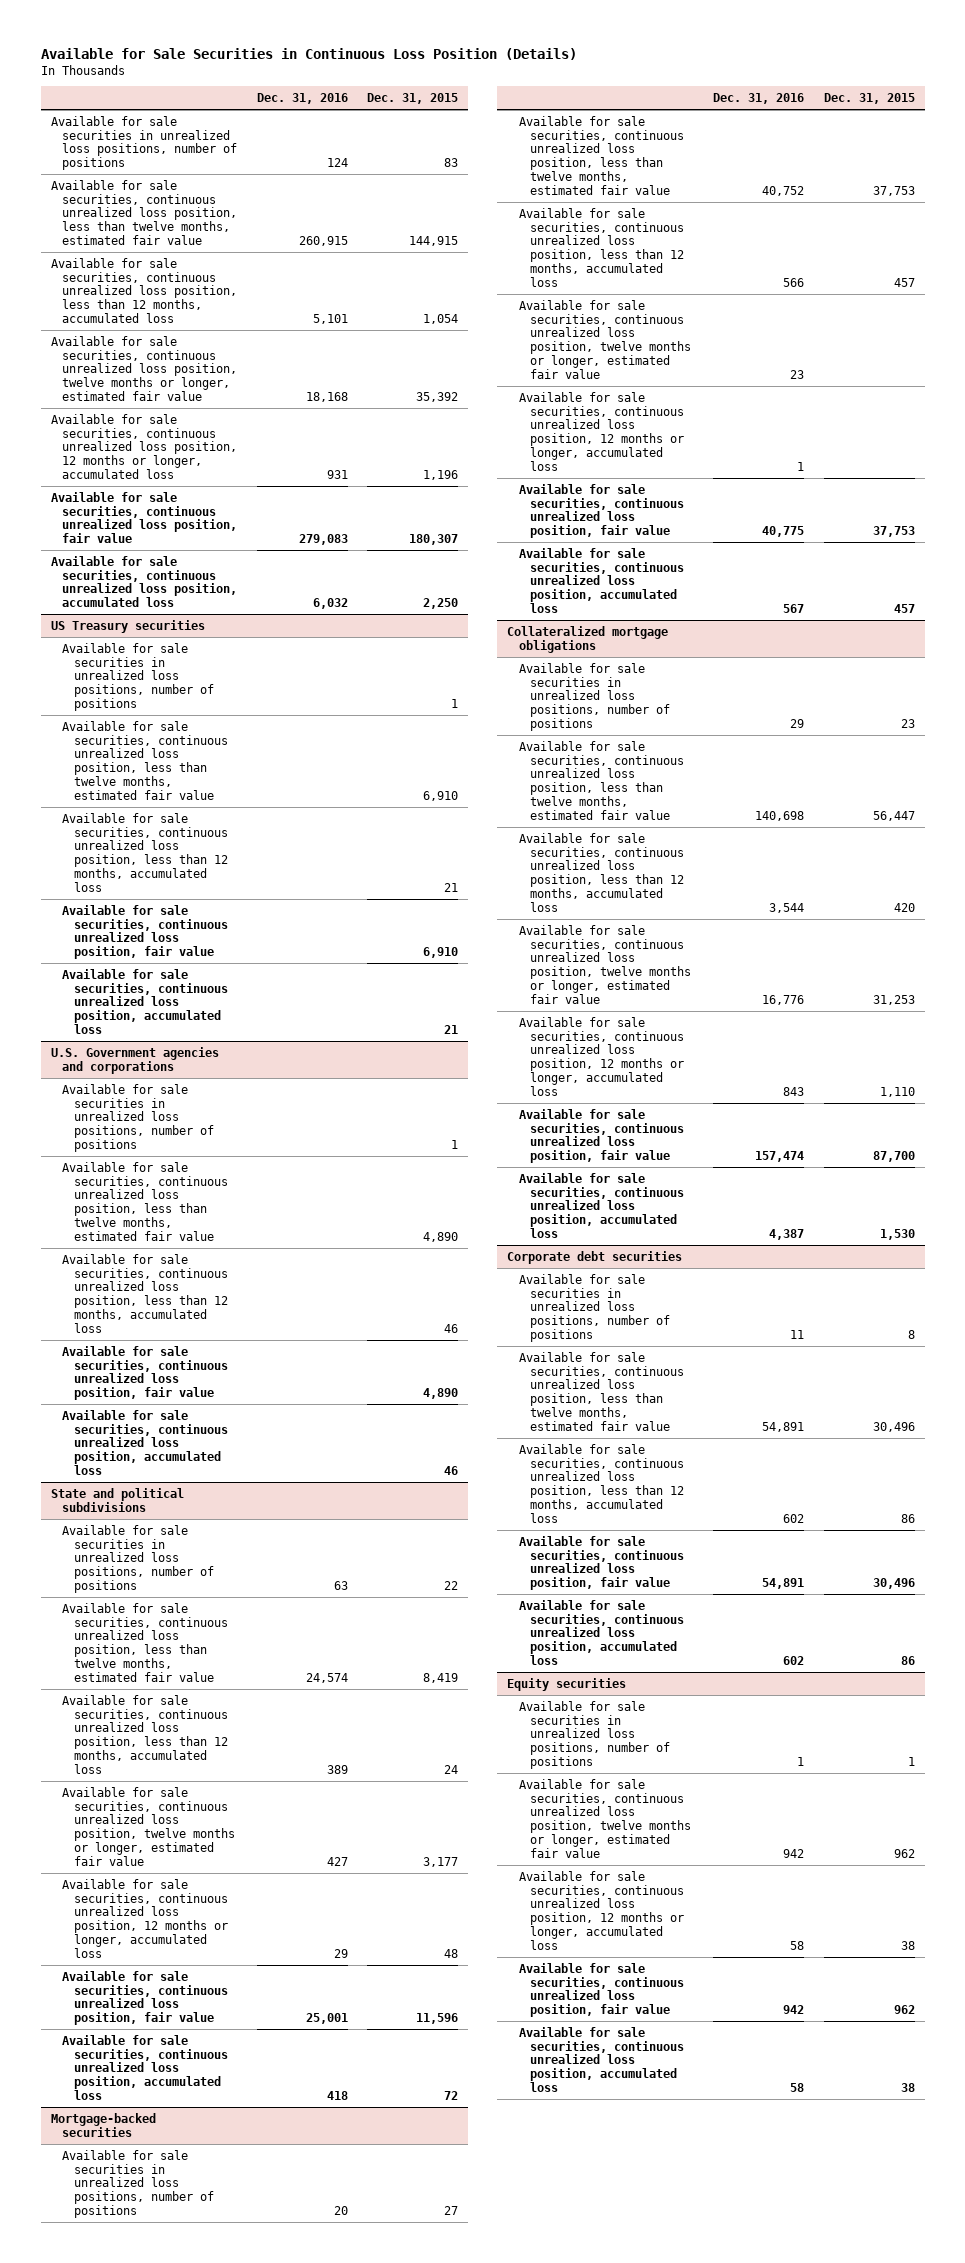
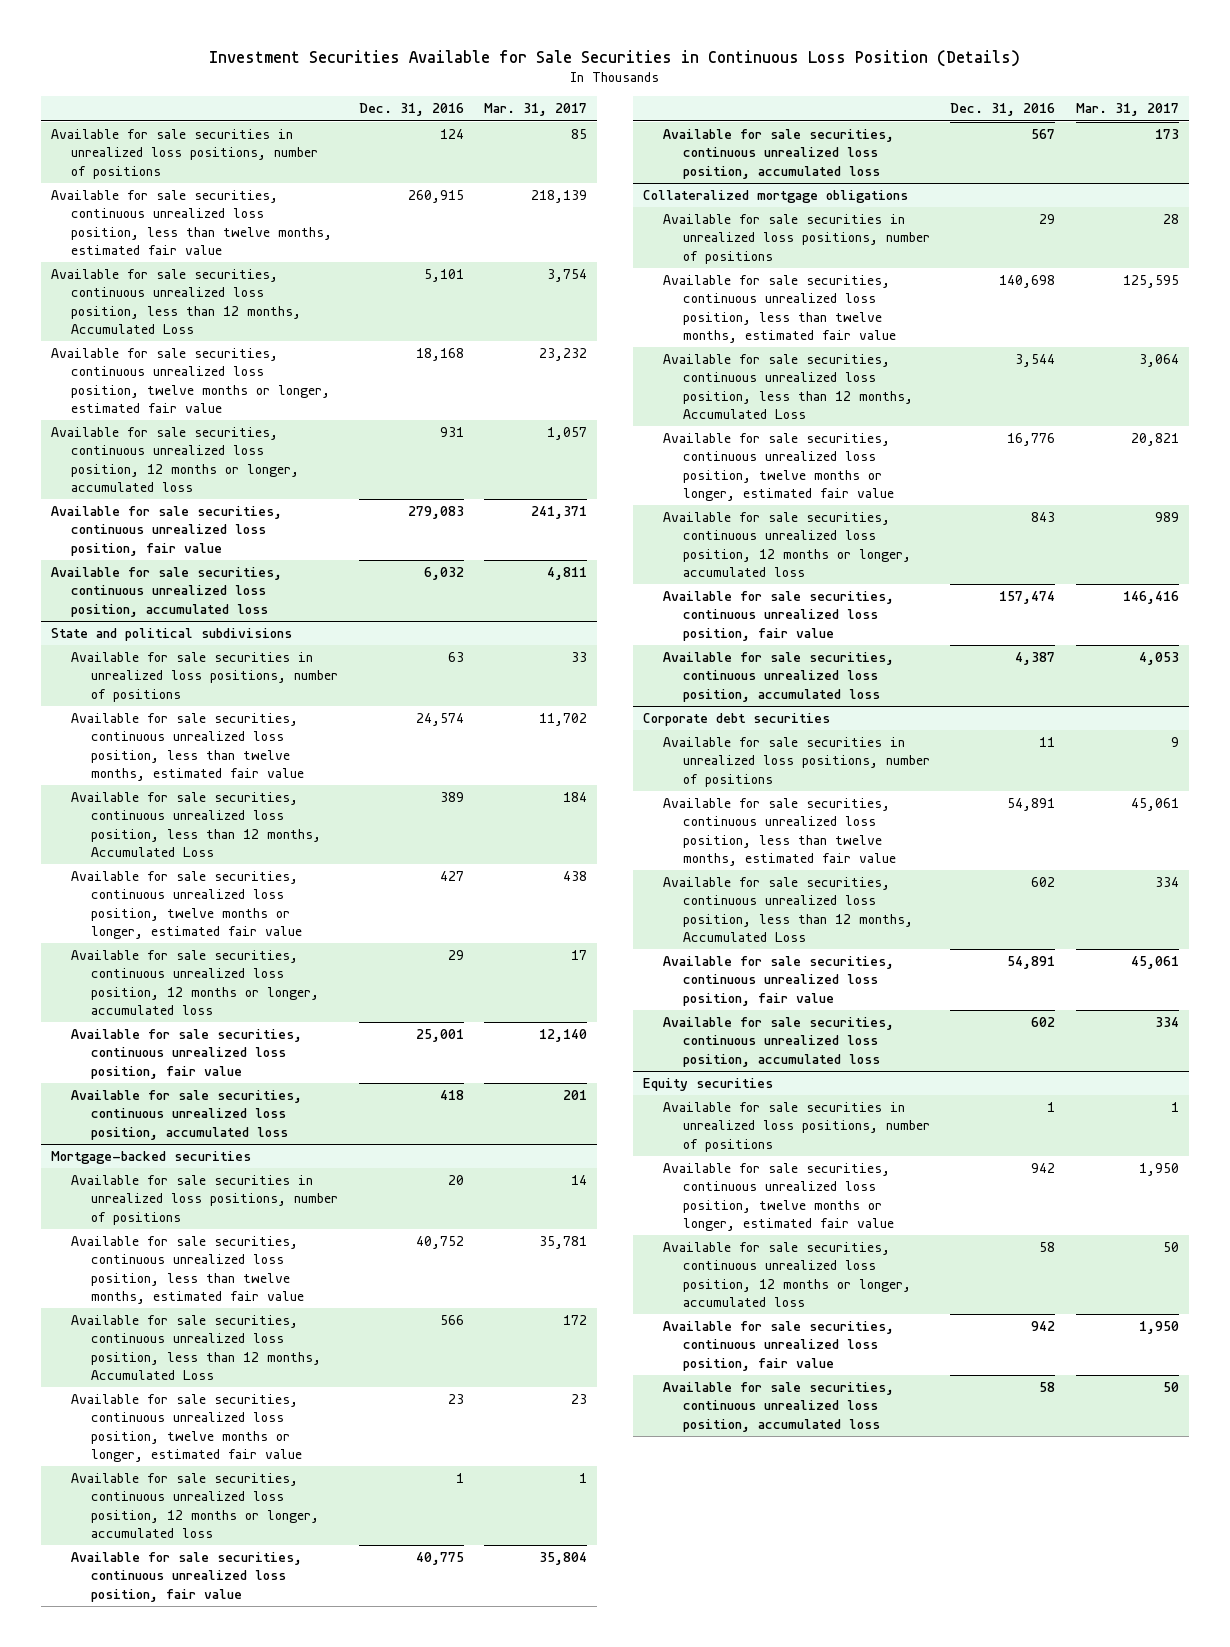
- Available for Sale Securities in Continuous Loss Position (Details)
+ Investment Securities Available for Sale Securities in Continuous Loss Position (Details)
- | Dec. 31, 2016 | Dec. 31, 2015
+ | Dec. 31, 2016 | Mar. 31, 2017
- Available for sale securities, continuous unrealized loss position, less than 12 months, accumulated loss | 5,101 | 1,054
+ Available for sale securities, continuous unrealized loss position, less than 12 months, Accumulated Loss | 5,101 | 3,754
- US Treasury securities
- Available for sale securities in unrealized loss positions, number of positions | | 1
- Available for sale securities, continuous unrealized loss position, less than twelve months, estimated fair value | | 6,910
- Available for sale securities, continuous unrealized loss position, less than 12 months, accumulated loss | | 21
- Available for sale securities, continuous unrealized loss position, fair value | | 6,910
- Available for sale securities, continuous unrealized loss position, accumulated loss | | 21
- U.S. Government agencies and corporations
- Available for sale securities in unrealized loss positions, number of positions | | 1
- Available for sale securities, continuous unrealized loss position, less than twelve months, estimated fair value | | 4,890
- Available for sale securities, continuous unrealized loss position, less than 12 months, accumulated loss | | 46
- Available for sale securities, continuous unrealized loss position, fair value | | 4,890
- Available for sale securities, continuous unrealized loss position, accumulated loss | | 46
@ State and political subdivisions
- Available for sale securities, continuous unrealized loss position, less than 12 months, accumulated loss | 389 | 24
+ Available for sale securities, continuous unrealized loss position, less than 12 months, Accumulated Loss | 389 | 184
@ Mortgage-backed securities
- Available for sale securities, continuous unrealized loss position, less than 12 months, accumulated loss | 566 | 457
+ Available for sale securities, continuous unrealized loss position, less than 12 months, Accumulated Loss | 566 | 172
@ Collateralized mortgage obligations
- Available for sale securities, continuous unrealized loss position, less than 12 months, accumulated loss | 3,544 | 420
+ Available for sale securities, continuous unrealized loss position, less than 12 months, Accumulated Loss | 3,544 | 3,064
@ Corporate debt securities
- Available for sale securities, continuous unrealized loss position, less than 12 months, accumulated loss | 602 | 86
+ Available for sale securities, continuous unrealized loss position, less than 12 months, Accumulated Loss | 602 | 334

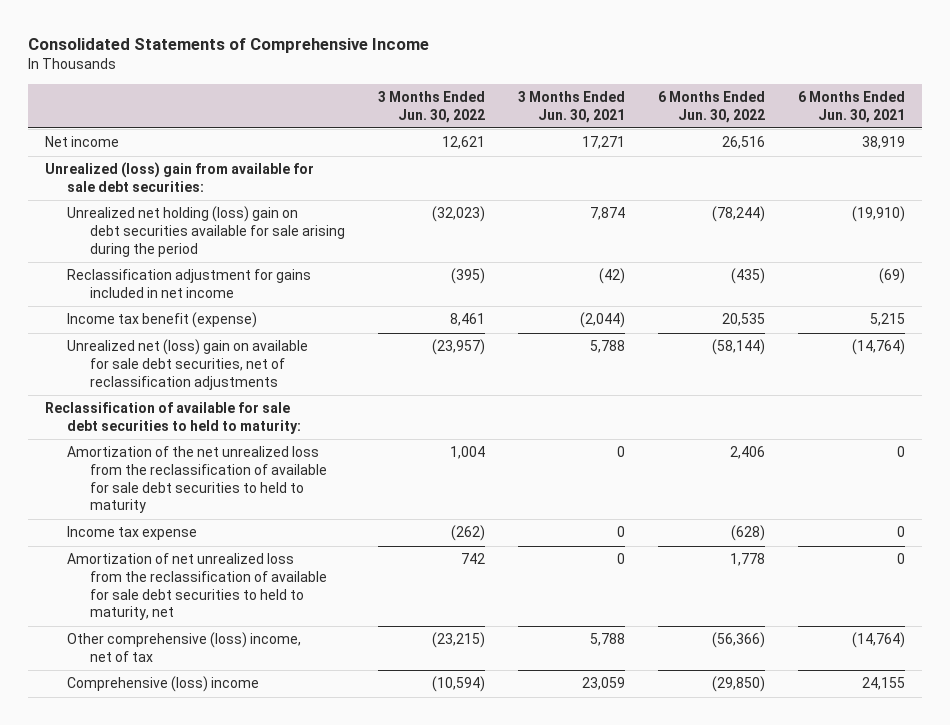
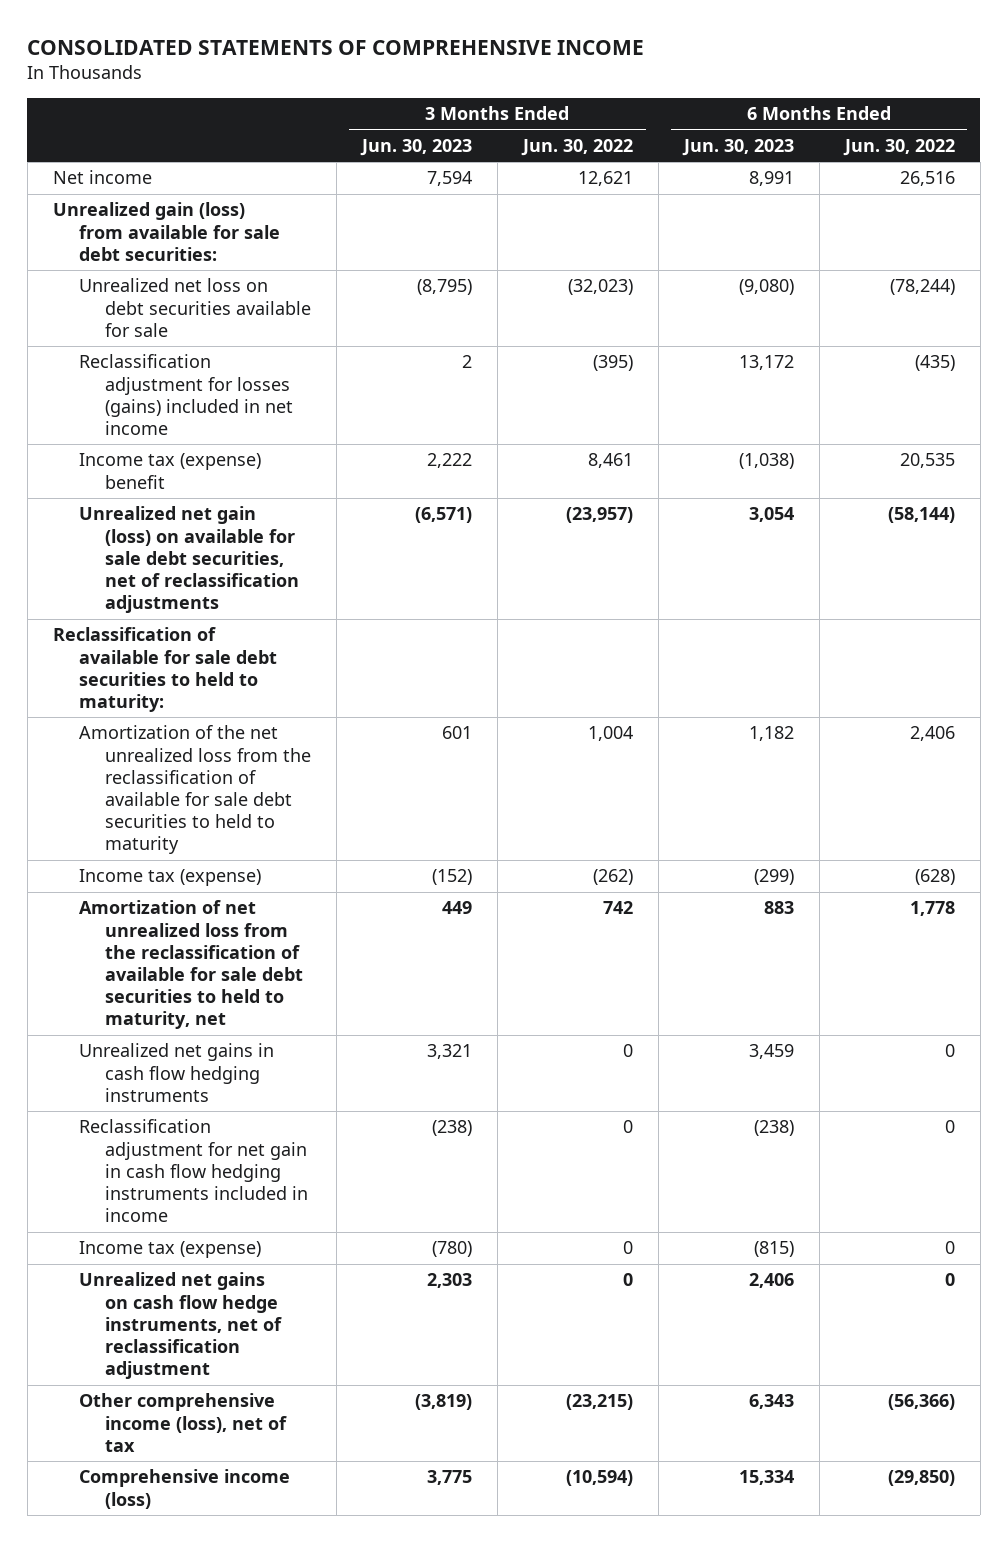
- Consolidated Statements of Comprehensive Income
+ CONSOLIDATED STATEMENTS OF COMPREHENSIVE INCOME
- | 3 Months Ended Jun. 30, 2022 | 3 Months Ended Jun. 30, 2021 | 6 Months Ended Jun. 30, 2022 | 6 Months Ended Jun. 30, 2021
+ | 3 Months Ended Jun. 30, 2023 | 3 Months Ended Jun. 30, 2022 | 6 Months Ended Jun. 30, 2023 | 6 Months Ended Jun. 30, 2022
- Unrealized (loss) gain from available for sale debt securities:
- Unrealized net holding (loss) gain on debt securities available for sale arising during the period | (32,023) | 7,874 | (78,244) | (19,910)
- Reclassification adjustment for gains included in net income | (395) | (42) | (435) | (69)
- Income tax benefit (expense) | 8,461 | (2,044) | 20,535 | 5,215
- Unrealized net (loss) gain on available for sale debt securities, net of reclassification adjustments | (23,957) | 5,788 | (58,144) | (14,764)
+ Unrealized gain (loss) from available for sale debt securities:
+ Unrealized net loss on debt securities available for sale | (8,795) | (32,023) | (9,080) | (78,244)
+ Reclassification adjustment for losses (gains) included in net income | 2 | (395) | 13,172 | (435)
+ Income tax (expense) benefit | 2,222 | 8,461 | (1,038) | 20,535
+ Unrealized net gain (loss) on available for sale debt securities, net of reclassification adjustments | (6,571) | (23,957) | 3,054 | (58,144)
- Income tax expense | (262) | 0 | (628) | 0
+ Income tax (expense) | (152) | (262) | (299) | (628)
- Other comprehensive (loss) income, net of tax | (23,215) | 5,788 | (56,366) | (14,764)
- Comprehensive (loss) income | (10,594) | 23,059 | (29,850) | 24,155
+ Unrealized net gains in cash flow hedging instruments | 3,321 | 0 | 3,459 | 0
+ Reclassification adjustment for net gain in cash flow hedging instruments included in income | (238) | 0 | (238) | 0
+ Income tax (expense) | (780) | 0 | (815) | 0
+ Unrealized net gains on cash flow hedge instruments, net of reclassification adjustment | 2,303 | 0 | 2,406 | 0
+ Other comprehensive income (loss), net of tax | (3,819) | (23,215) | 6,343 | (56,366)
+ Comprehensive income (loss) | 3,775 | (10,594) | 15,334 | (29,850)

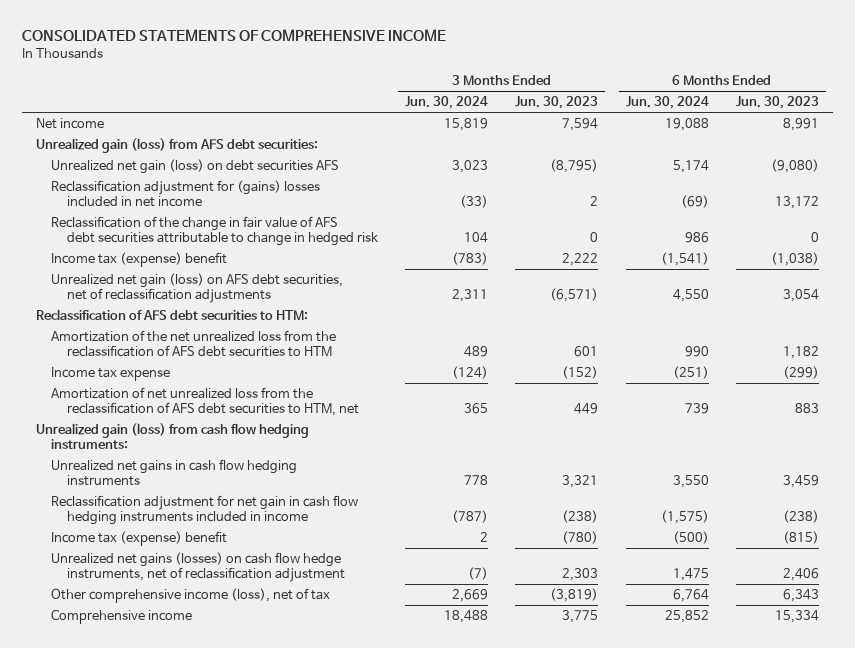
- | 3 Months Ended Jun. 30, 2023 | 3 Months Ended Jun. 30, 2022 | 6 Months Ended Jun. 30, 2023 | 6 Months Ended Jun. 30, 2022
+ | 3 Months Ended Jun. 30, 2024 | 3 Months Ended Jun. 30, 2023 | 6 Months Ended Jun. 30, 2024 | 6 Months Ended Jun. 30, 2023
- Unrealized gain (loss) from available for sale debt securities:
- Unrealized net loss on debt securities available for sale | (8,795) | (32,023) | (9,080) | (78,244)
- Reclassification adjustment for losses (gains) included in net income | 2 | (395) | 13,172 | (435)
+ Unrealized gain (loss) from AFS debt securities:
+ Unrealized net gain (loss) on debt securities AFS | 3,023 | (8,795) | 5,174 | (9,080)
+ Reclassification adjustment for (gains) losses included in net income | (33) | 2 | (69) | 13,172
+ Reclassification of the change in fair value of AFS debt securities attributable to change in hedged risk | 104 | 0 | 986 | 0
- Unrealized net gain (loss) on available for sale debt securities, net of reclassification adjustments | (6,571) | (23,957) | 3,054 | (58,144)
- Reclassification of available for sale debt securities to held to maturity:
- Amortization of the net unrealized loss from the reclassification of available for sale debt securities to held to maturity | 601 | 1,004 | 1,182 | 2,406
- Income tax (expense) | (152) | (262) | (299) | (628)
- Amortization of net unrealized loss from the reclassification of available for sale debt securities to held to maturity, net | 449 | 742 | 883 | 1,778
+ Unrealized net gain (loss) on AFS debt securities, net of reclassification adjustments | 2,311 | (6,571) | 4,550 | 3,054
+ Reclassification of AFS debt securities to HTM:
+ Amortization of the net unrealized loss from the reclassification of AFS debt securities to HTM | 489 | 601 | 990 | 1,182
+ Income tax expense | (124) | (152) | (251) | (299)
+ Amortization of net unrealized loss from the reclassification of AFS debt securities to HTM, net | 365 | 449 | 739 | 883
+ Unrealized gain (loss) from cash flow hedging instruments:
- Income tax (expense) | (780) | 0 | (815) | 0
- Unrealized net gains on cash flow hedge instruments, net of reclassification adjustment | 2,303 | 0 | 2,406 | 0
+ Income tax (expense) benefit | 2 | (780) | (500) | (815)
+ Unrealized net gains (losses) on cash flow hedge instruments, net of reclassification adjustment | (7) | 2,303 | 1,475 | 2,406
- Comprehensive income (loss) | 3,775 | (10,594) | 15,334 | (29,850)
+ Comprehensive income | 18,488 | 3,775 | 25,852 | 15,334

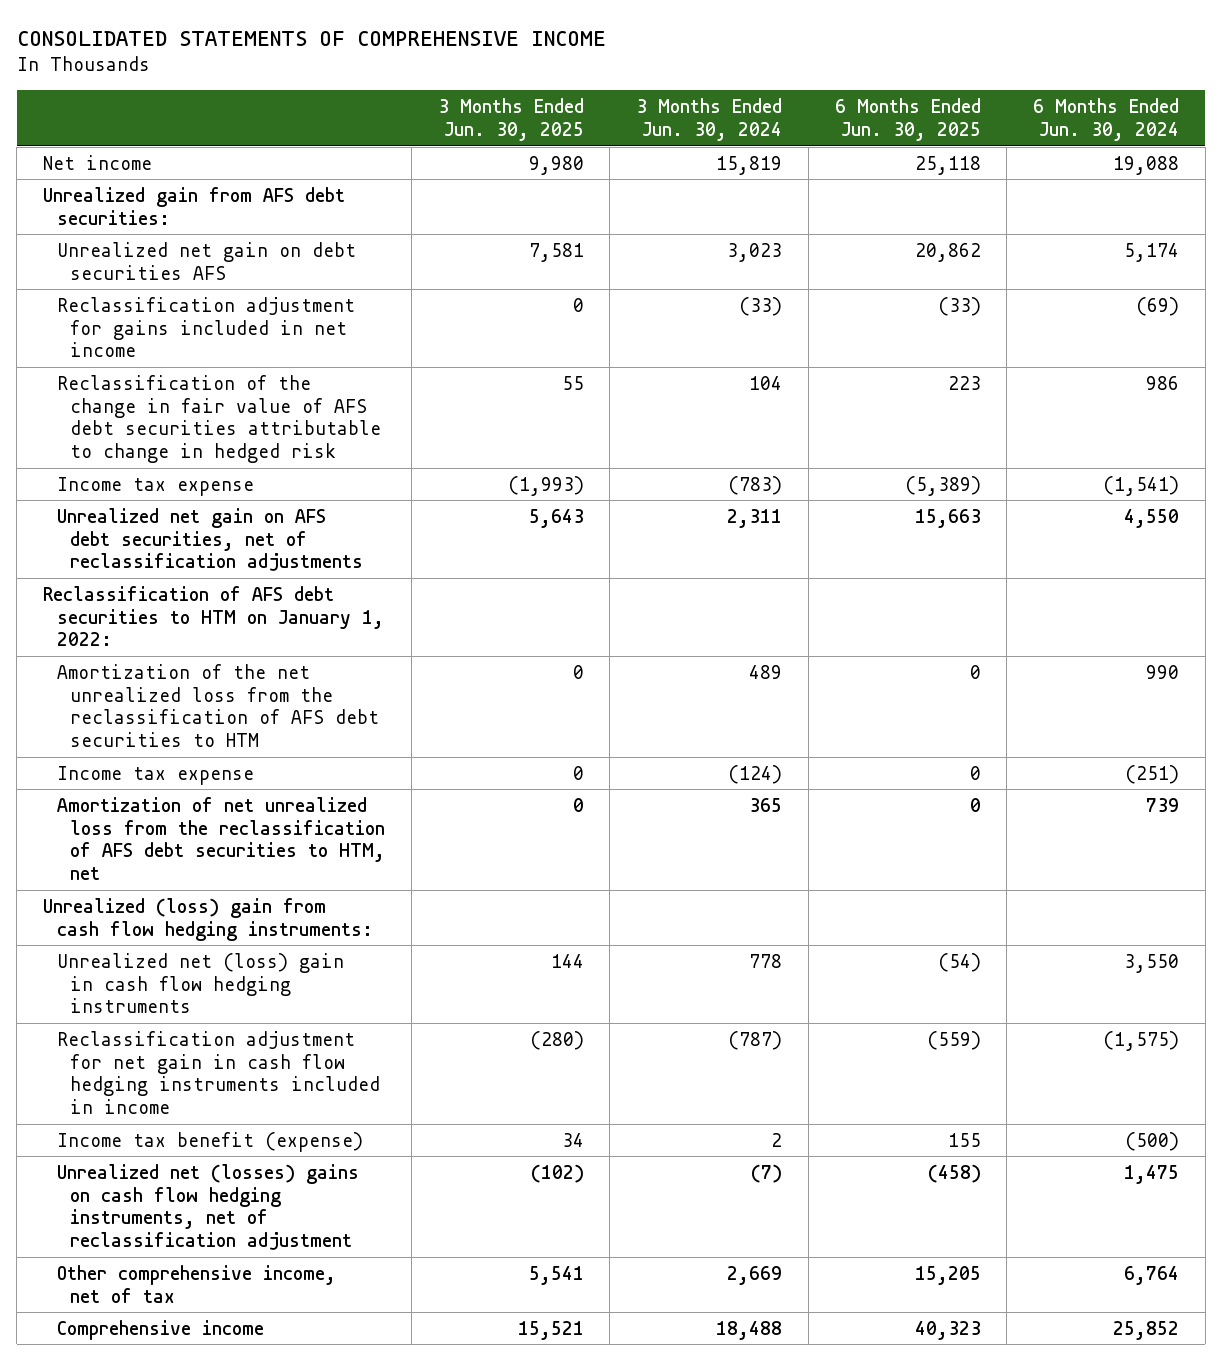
- | 3 Months Ended Jun. 30, 2024 | 3 Months Ended Jun. 30, 2023 | 6 Months Ended Jun. 30, 2024 | 6 Months Ended Jun. 30, 2023
+ | 3 Months Ended Jun. 30, 2025 | 3 Months Ended Jun. 30, 2024 | 6 Months Ended Jun. 30, 2025 | 6 Months Ended Jun. 30, 2024
- Unrealized gain (loss) from AFS debt securities:
- Unrealized net gain (loss) on debt securities AFS | 3,023 | (8,795) | 5,174 | (9,080)
- Reclassification adjustment for (gains) losses included in net income | (33) | 2 | (69) | 13,172
+ Unrealized gain from AFS debt securities:
+ Unrealized net gain on debt securities AFS | 7,581 | 3,023 | 20,862 | 5,174
+ Reclassification adjustment for gains included in net income | 0 | (33) | (33) | (69)
- Income tax (expense) benefit | (783) | 2,222 | (1,541) | (1,038)
- Unrealized net gain (loss) on AFS debt securities, net of reclassification adjustments | 2,311 | (6,571) | 4,550 | 3,054
- Reclassification of AFS debt securities to HTM:
+ Income tax expense | (1,993) | (783) | (5,389) | (1,541)
+ Unrealized net gain on AFS debt securities, net of reclassification adjustments | 5,643 | 2,311 | 15,663 | 4,550
+ Reclassification of AFS debt securities to HTM on January 1, 2022:
- Unrealized gain (loss) from cash flow hedging instruments:
- Unrealized net gains in cash flow hedging instruments | 778 | 3,321 | 3,550 | 3,459
+ Unrealized (loss) gain from cash flow hedging instruments:
+ Unrealized net (loss) gain in cash flow hedging instruments | 144 | 778 | (54) | 3,550
- Income tax (expense) benefit | 2 | (780) | (500) | (815)
- Unrealized net gains (losses) on cash flow hedge instruments, net of reclassification adjustment | (7) | 2,303 | 1,475 | 2,406
- Other comprehensive income (loss), net of tax | 2,669 | (3,819) | 6,764 | 6,343
+ Income tax benefit (expense) | 34 | 2 | 155 | (500)
+ Unrealized net (losses) gains on cash flow hedging instruments, net of reclassification adjustment | (102) | (7) | (458) | 1,475
+ Other comprehensive income, net of tax | 5,541 | 2,669 | 15,205 | 6,764

